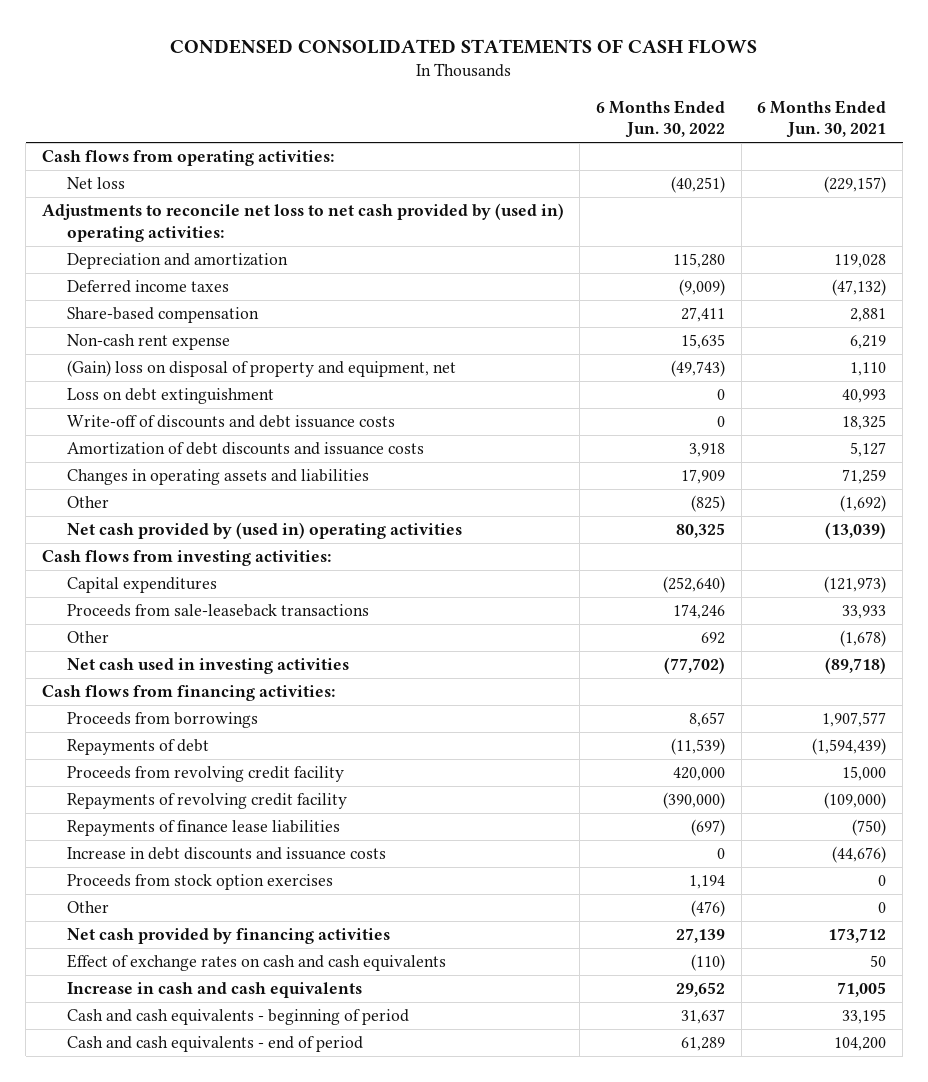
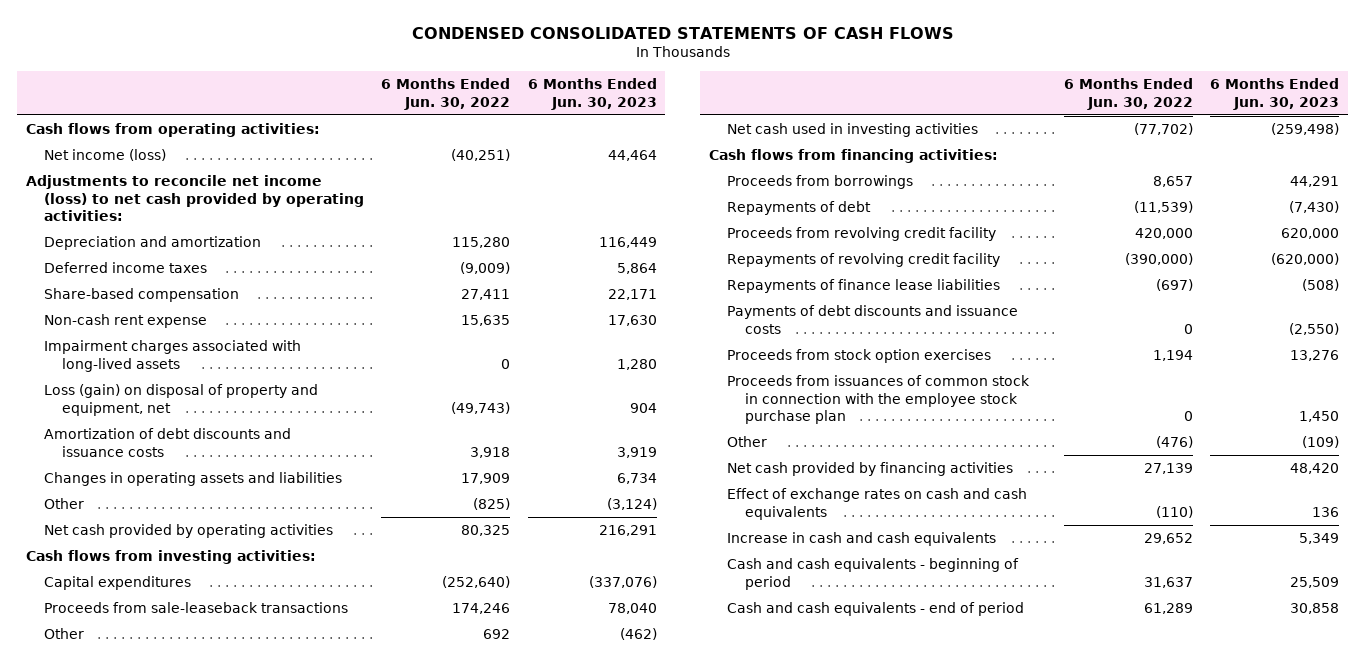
- | 6 Months Ended Jun. 30, 2022 | 6 Months Ended Jun. 30, 2021
+ | 6 Months Ended Jun. 30, 2022 | 6 Months Ended Jun. 30, 2023
- Net loss | (40,251) | (229,157)
- Adjustments to reconcile net loss to net cash provided by (used in) operating activities:
+ Net income (loss) | (40,251) | 44,464
+ Adjustments to reconcile net income (loss) to net cash provided by operating activities:
- (Gain) loss on disposal of property and equipment, net | (49,743) | 1,110
- Loss on debt extinguishment | 0 | 40,993
- Write-off of discounts and debt issuance costs | 0 | 18,325
+ Impairment charges associated with long-lived assets | 0 | 1,280
+ Loss (gain) on disposal of property and equipment, net | (49,743) | 904
- Net cash provided by (used in) operating activities | 80,325 | (13,039)
+ Net cash provided by operating activities | 80,325 | 216,291
- Increase in debt discounts and issuance costs | 0 | (44,676)
+ Payments of debt discounts and issuance costs | 0 | (2,550)
+ Proceeds from issuances of common stock in connection with the employee stock purchase plan | 0 | 1,450

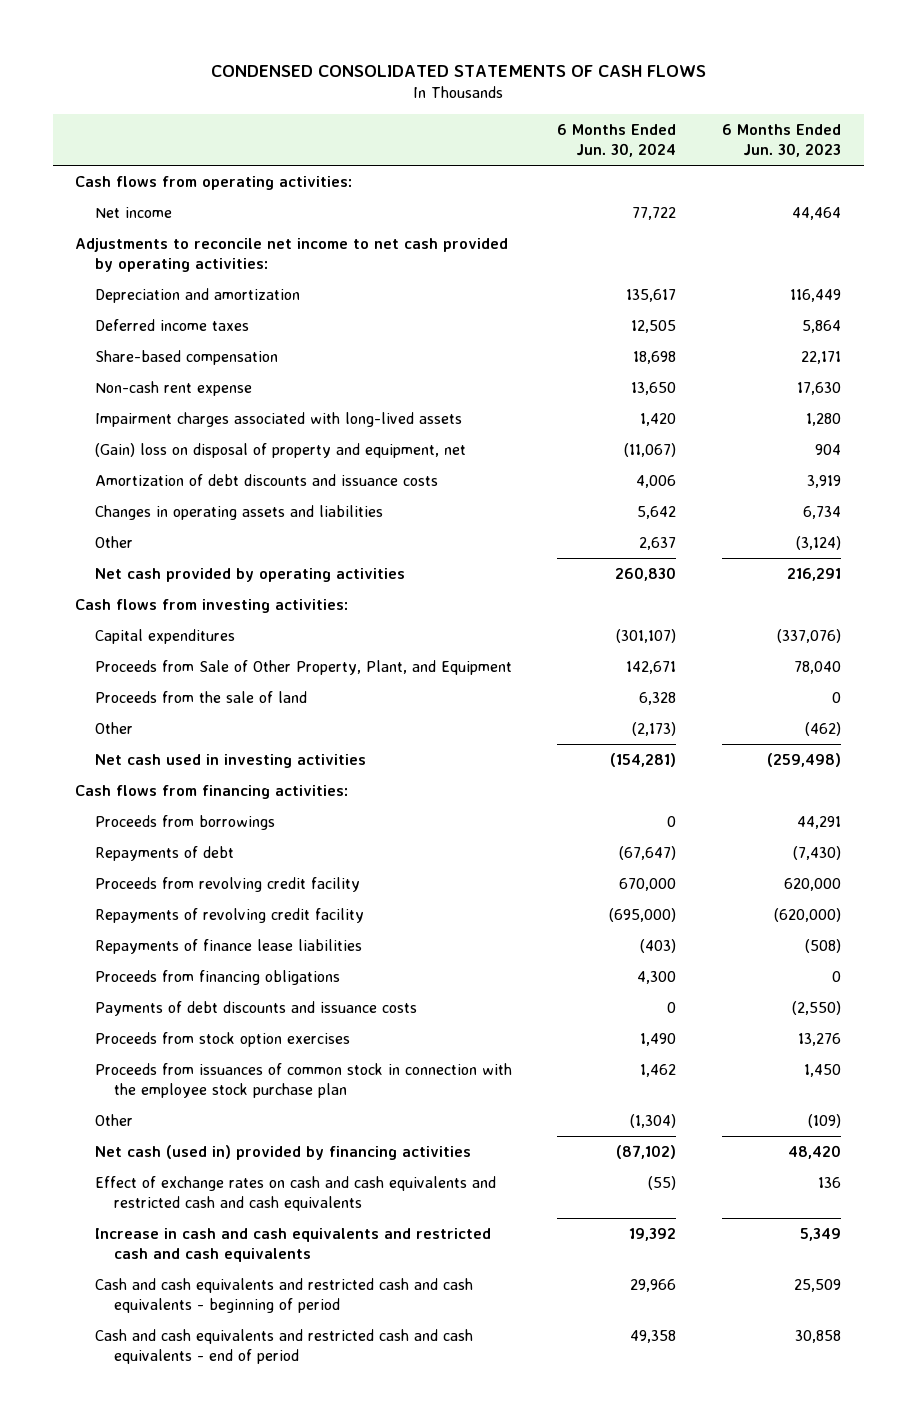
- | 6 Months Ended Jun. 30, 2022 | 6 Months Ended Jun. 30, 2023
+ | 6 Months Ended Jun. 30, 2024 | 6 Months Ended Jun. 30, 2023
- Net income (loss) | (40,251) | 44,464
- Adjustments to reconcile net income (loss) to net cash provided by operating activities:
+ Net income | 77,722 | 44,464
+ Adjustments to reconcile net income to net cash provided by operating activities:
- Loss (gain) on disposal of property and equipment, net | (49,743) | 904
+ (Gain) loss on disposal of property and equipment, net | (11,067) | 904
- Proceeds from sale-leaseback transactions | 174,246 | 78,040
+ Proceeds from Sale of Other Property, Plant, and Equipment | 142,671 | 78,040
+ Proceeds from the sale of land | 6,328 | 0
+ Proceeds from financing obligations | 4,300 | 0
- Net cash provided by financing activities | 27,139 | 48,420
- Effect of exchange rates on cash and cash equivalents | (110) | 136
- Increase in cash and cash equivalents | 29,652 | 5,349
- Cash and cash equivalents - beginning of period | 31,637 | 25,509
- Cash and cash equivalents - end of period | 61,289 | 30,858
+ Net cash (used in) provided by financing activities | (87,102) | 48,420
+ Effect of exchange rates on cash and cash equivalents and restricted cash and cash equivalents | (55) | 136
+ Increase in cash and cash equivalents and restricted cash and cash equivalents | 19,392 | 5,349
+ Cash and cash equivalents and restricted cash and cash equivalents - beginning of period | 29,966 | 25,509
+ Cash and cash equivalents and restricted cash and cash equivalents - end of period | 49,358 | 30,858

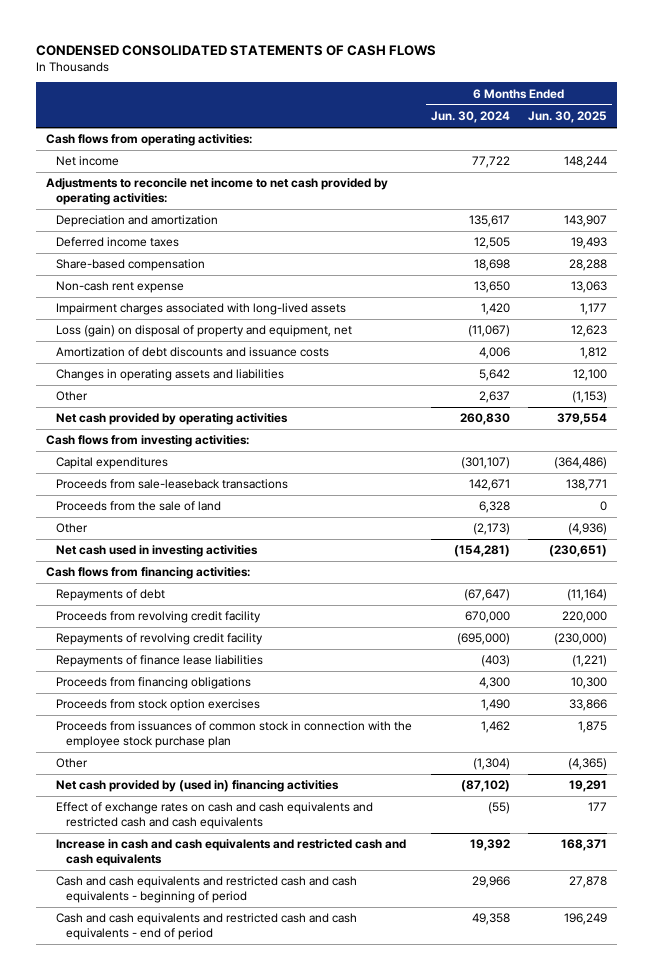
- | 6 Months Ended Jun. 30, 2024 | 6 Months Ended Jun. 30, 2023
+ | 6 Months Ended Jun. 30, 2024 | 6 Months Ended Jun. 30, 2025
- (Gain) loss on disposal of property and equipment, net | (11,067) | 904
+ Loss (gain) on disposal of property and equipment, net | (11,067) | 12,623
- Proceeds from Sale of Other Property, Plant, and Equipment | 142,671 | 78,040
+ Proceeds from sale-leaseback transactions | 142,671 | 138,771
- Proceeds from borrowings | 0 | 44,291
- Payments of debt discounts and issuance costs | 0 | (2,550)
- Net cash (used in) provided by financing activities | (87,102) | 48,420
+ Net cash provided by (used in) financing activities | (87,102) | 19,291

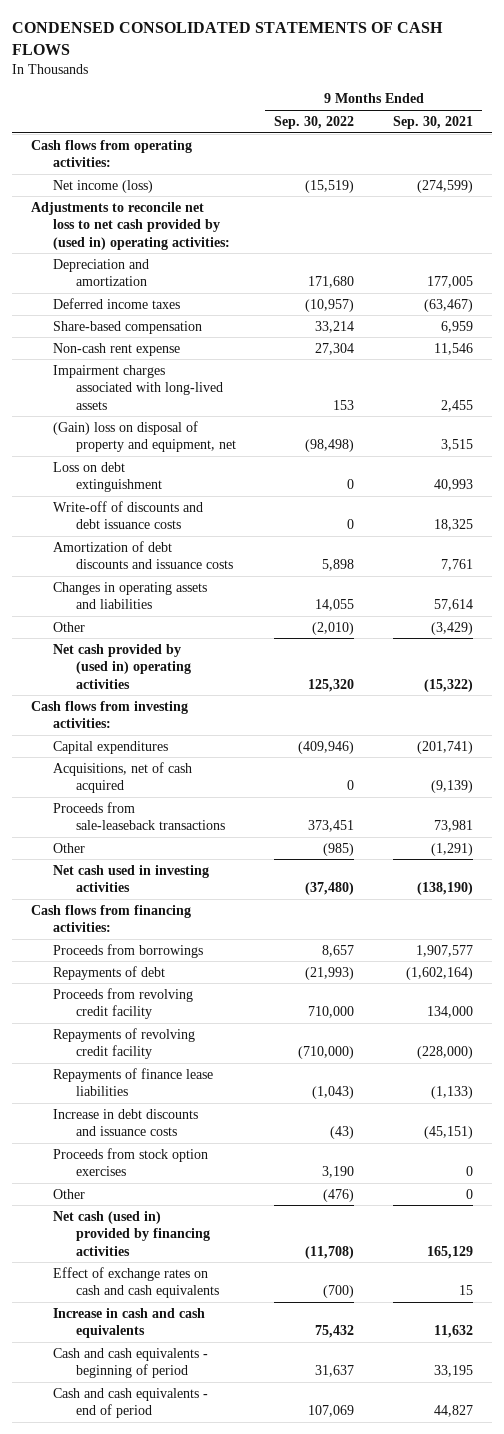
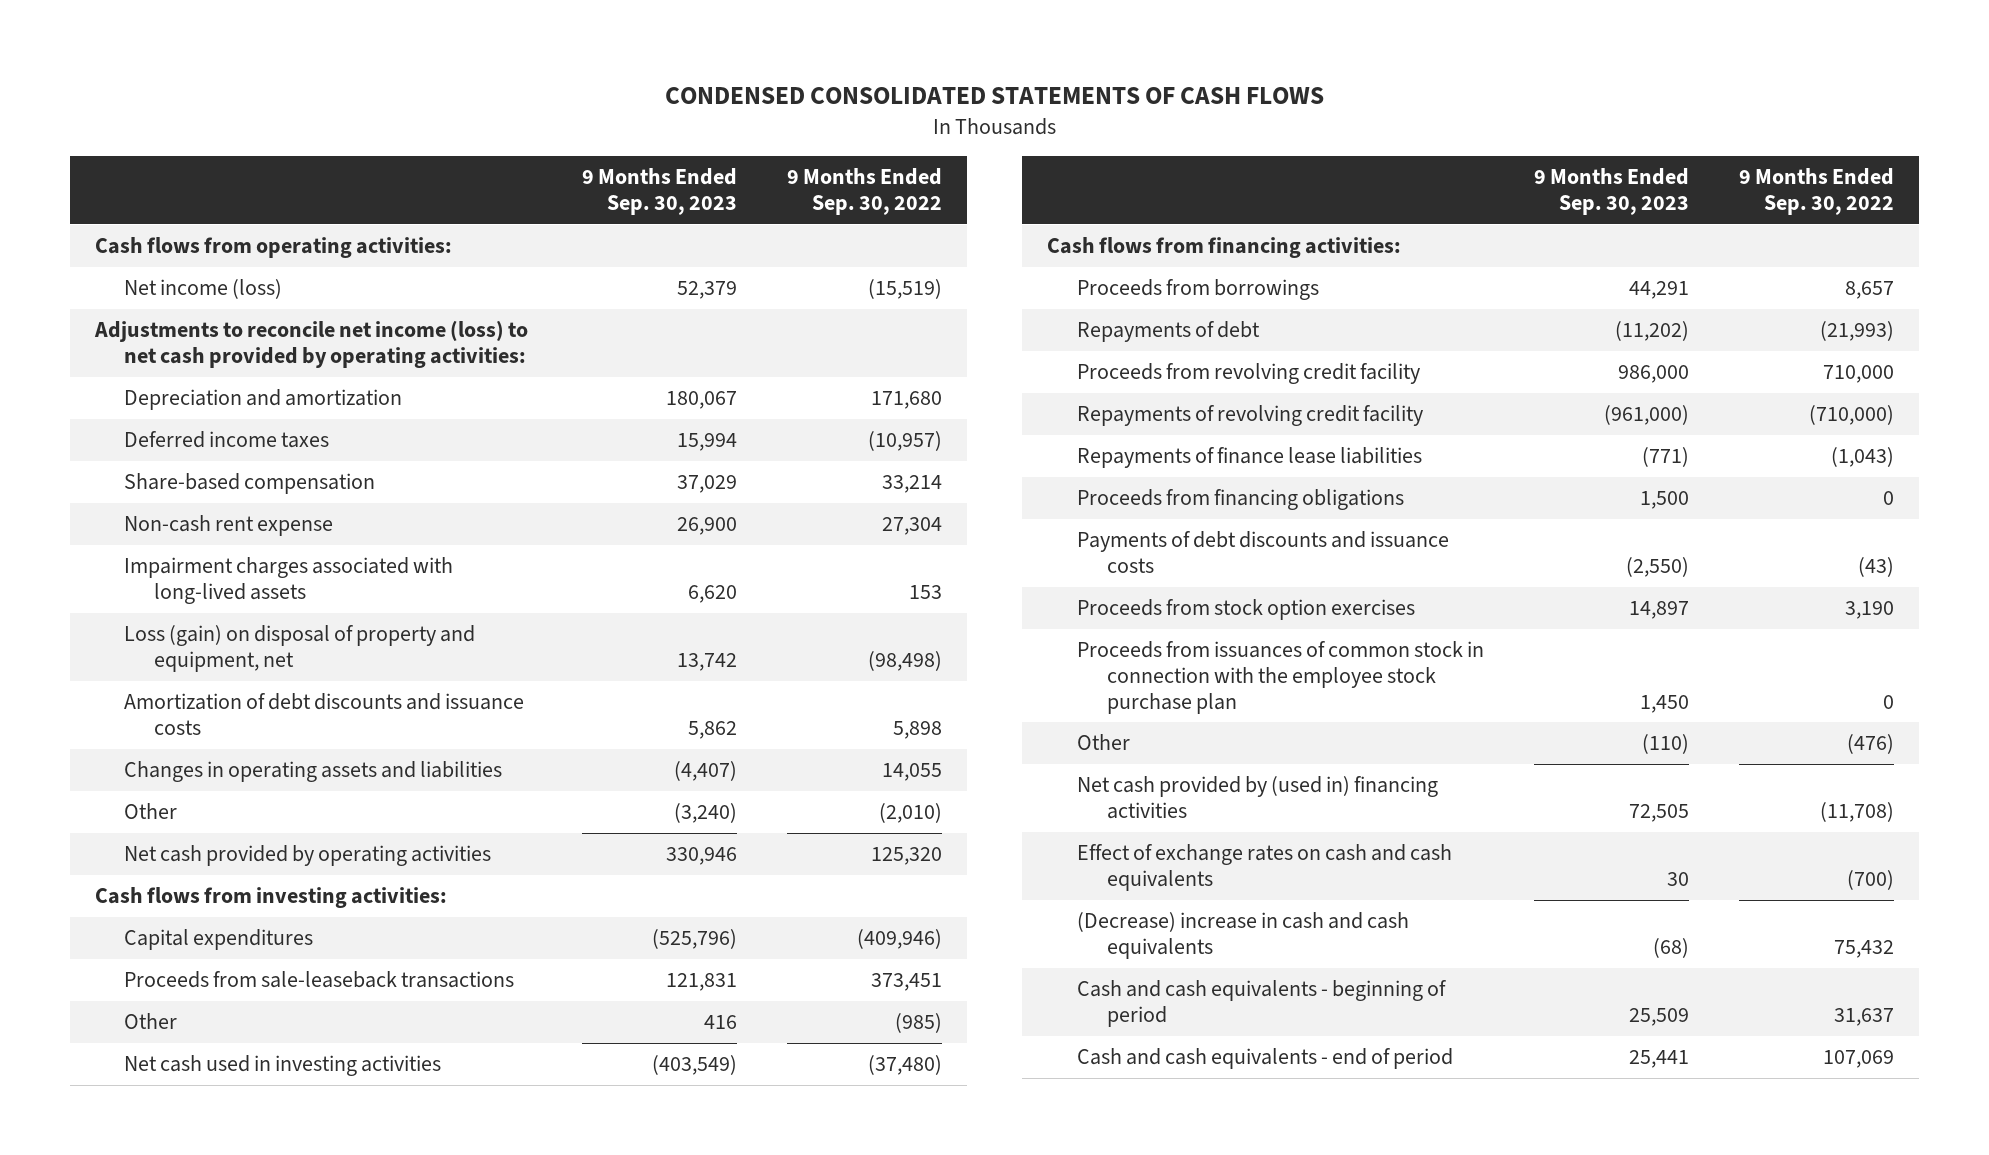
- | 9 Months Ended Sep. 30, 2022 | 9 Months Ended Sep. 30, 2021
+ | 9 Months Ended Sep. 30, 2023 | 9 Months Ended Sep. 30, 2022
- Adjustments to reconcile net loss to net cash provided by (used in) operating activities:
+ Adjustments to reconcile net income (loss) to net cash provided by operating activities:
- (Gain) loss on disposal of property and equipment, net | (98,498) | 3,515
- Loss on debt extinguishment | 0 | 40,993
- Write-off of discounts and debt issuance costs | 0 | 18,325
+ Loss (gain) on disposal of property and equipment, net | 13,742 | (98,498)
- Net cash provided by (used in) operating activities | 125,320 | (15,322)
+ Net cash provided by operating activities | 330,946 | 125,320
- Acquisitions, net of cash acquired | 0 | (9,139)
- Increase in debt discounts and issuance costs | (43) | (45,151)
+ Proceeds from financing obligations | 1,500 | 0
+ Payments of debt discounts and issuance costs | (2,550) | (43)
+ Proceeds from issuances of common stock in connection with the employee stock purchase plan | 1,450 | 0
- Net cash (used in) provided by financing activities | (11,708) | 165,129
+ Net cash provided by (used in) financing activities | 72,505 | (11,708)
- Increase in cash and cash equivalents | 75,432 | 11,632
+ (Decrease) increase in cash and cash equivalents | (68) | 75,432

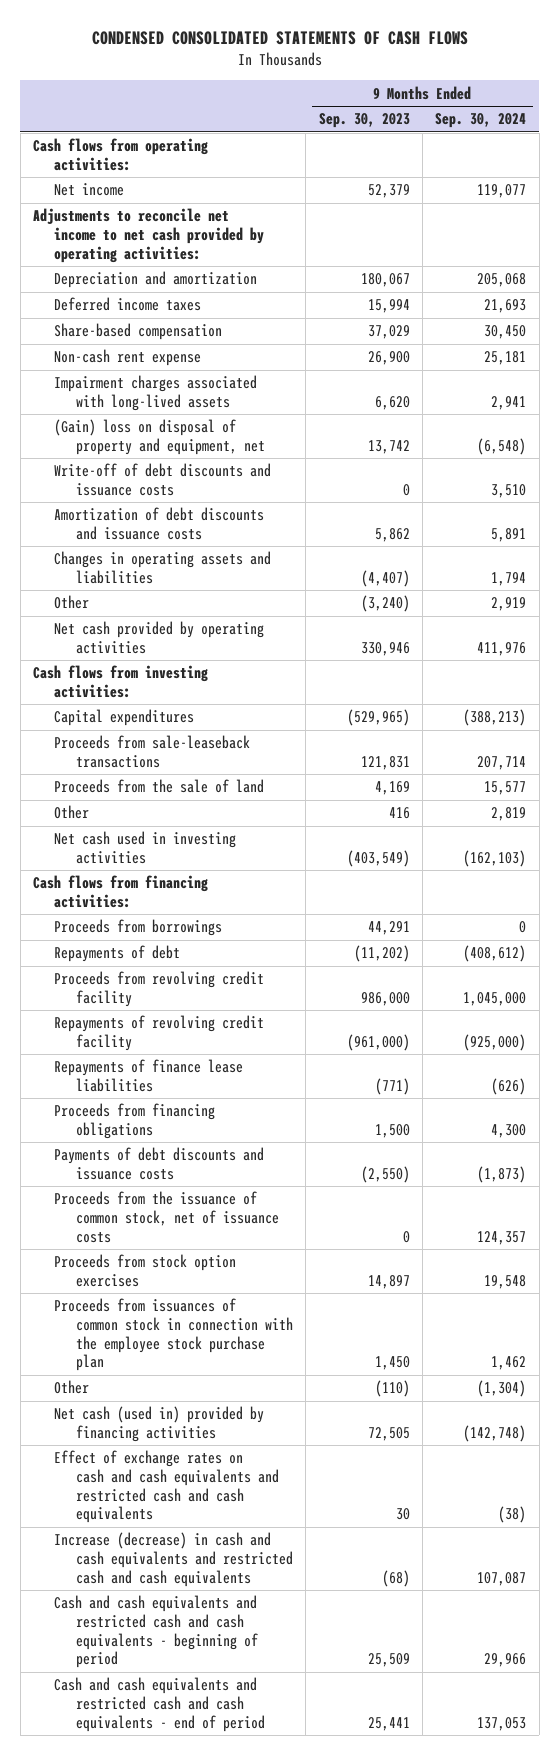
- | 9 Months Ended Sep. 30, 2023 | 9 Months Ended Sep. 30, 2022
+ | 9 Months Ended Sep. 30, 2023 | 9 Months Ended Sep. 30, 2024
- Net income (loss) | 52,379 | (15,519)
- Adjustments to reconcile net income (loss) to net cash provided by operating activities:
+ Net income | 52,379 | 119,077
+ Adjustments to reconcile net income to net cash provided by operating activities:
- Loss (gain) on disposal of property and equipment, net | 13,742 | (98,498)
+ (Gain) loss on disposal of property and equipment, net | 13,742 | (6,548)
+ Write-off of debt discounts and issuance costs | 0 | 3,510
- Capital expenditures | (525,796) | (409,946)
+ Capital expenditures | (529,965) | (388,213)
+ Proceeds from the sale of land | 4,169 | 15,577
+ Proceeds from the issuance of common stock, net of issuance costs | 0 | 124,357
- Net cash provided by (used in) financing activities | 72,505 | (11,708)
- Effect of exchange rates on cash and cash equivalents | 30 | (700)
- (Decrease) increase in cash and cash equivalents | (68) | 75,432
- Cash and cash equivalents - beginning of period | 25,509 | 31,637
- Cash and cash equivalents - end of period | 25,441 | 107,069
+ Net cash (used in) provided by financing activities | 72,505 | (142,748)
+ Effect of exchange rates on cash and cash equivalents and restricted cash and cash equivalents | 30 | (38)
+ Increase (decrease) in cash and cash equivalents and restricted cash and cash equivalents | (68) | 107,087
+ Cash and cash equivalents and restricted cash and cash equivalents - beginning of period | 25,509 | 29,966
+ Cash and cash equivalents and restricted cash and cash equivalents - end of period | 25,441 | 137,053

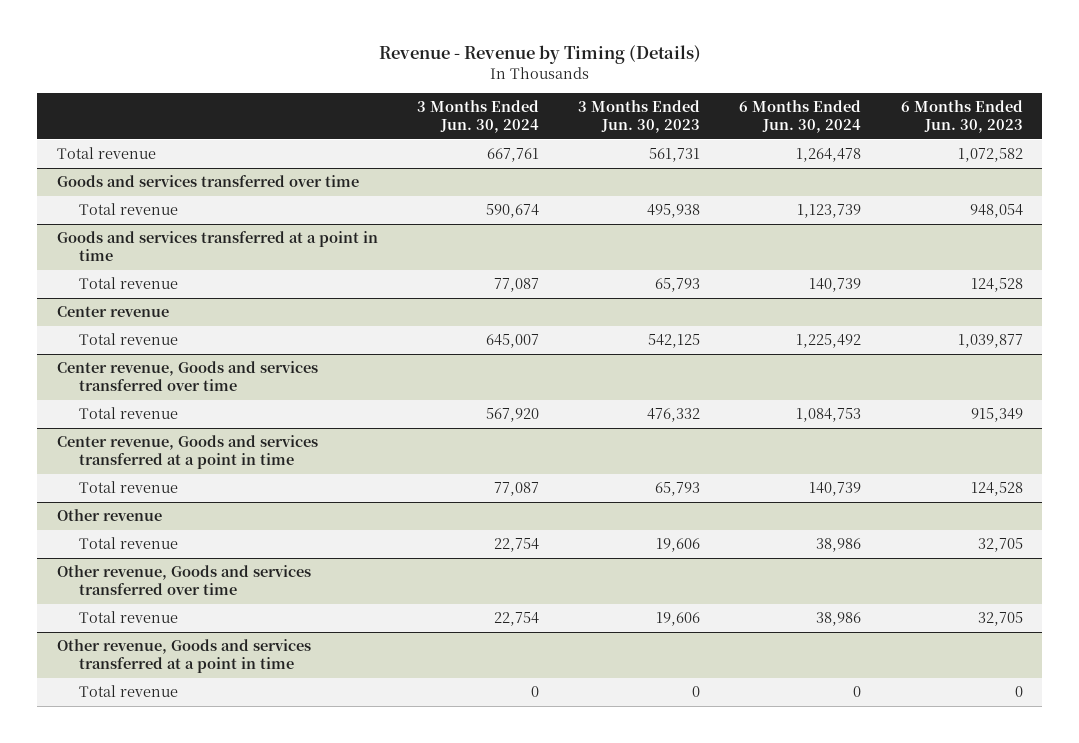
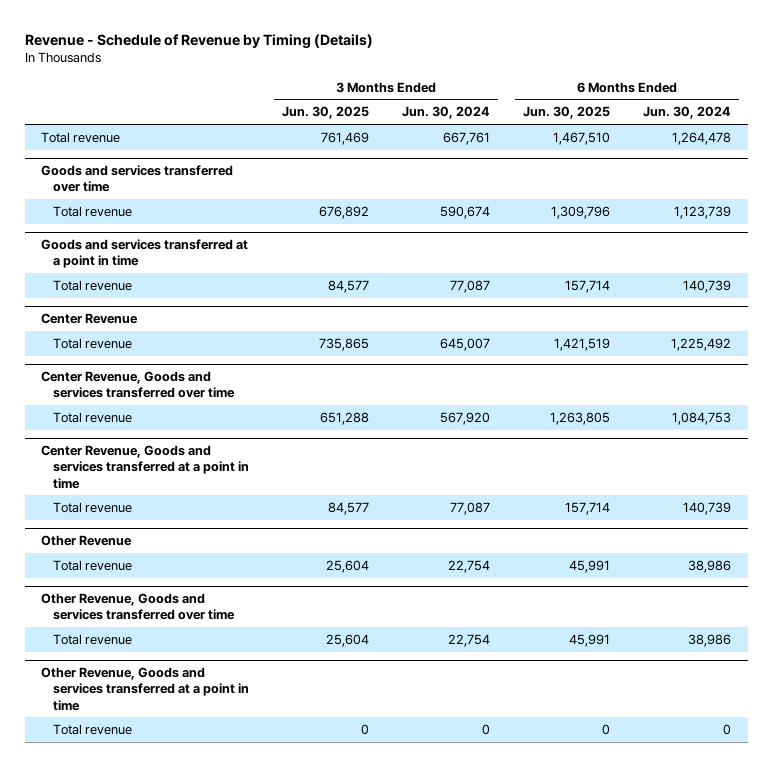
- Revenue - Revenue by Timing (Details)
+ Revenue - Schedule of Revenue by Timing (Details)
- | 3 Months Ended Jun. 30, 2024 | 3 Months Ended Jun. 30, 2023 | 6 Months Ended Jun. 30, 2024 | 6 Months Ended Jun. 30, 2023
+ | 3 Months Ended Jun. 30, 2025 | 3 Months Ended Jun. 30, 2024 | 6 Months Ended Jun. 30, 2025 | 6 Months Ended Jun. 30, 2024
- Center revenue
+ Center Revenue
- Center revenue, Goods and services transferred over time
+ Center Revenue, Goods and services transferred over time
- Center revenue, Goods and services transferred at a point in time
+ Center Revenue, Goods and services transferred at a point in time
- Other revenue
+ Other Revenue
- Other revenue, Goods and services transferred over time
+ Other Revenue, Goods and services transferred over time
- Other revenue, Goods and services transferred at a point in time
+ Other Revenue, Goods and services transferred at a point in time

